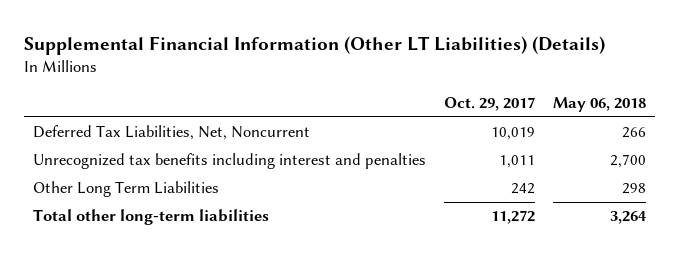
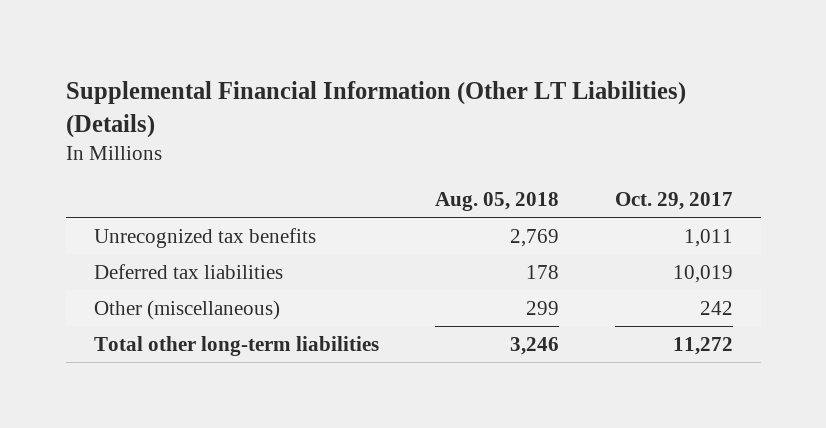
- | Oct. 29, 2017 | May 06, 2018
+ | Aug. 05, 2018 | Oct. 29, 2017
- Deferred Tax Liabilities, Net, Noncurrent | 10,019 | 266
- Unrecognized tax benefits including interest and penalties | 1,011 | 2,700
- Other Long Term Liabilities | 242 | 298
+ Unrecognized tax benefits | 2,769 | 1,011
+ Deferred tax liabilities | 178 | 10,019
+ Other (miscellaneous) | 299 | 242

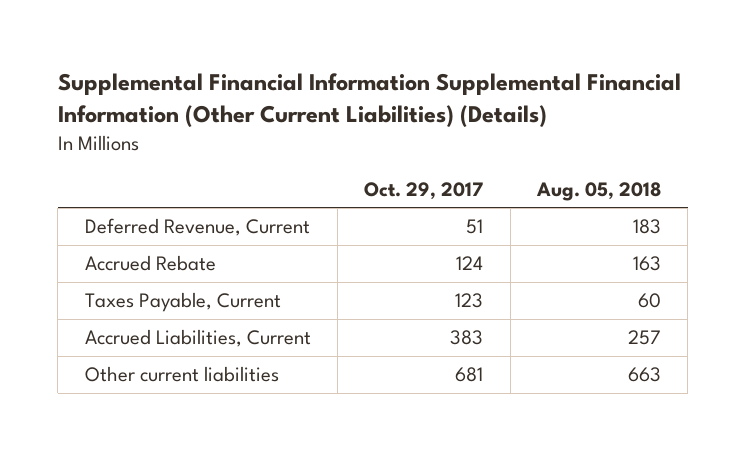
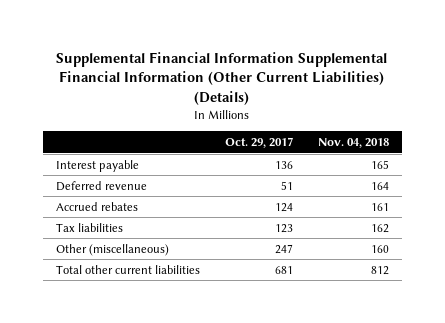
- | Oct. 29, 2017 | Aug. 05, 2018
+ | Oct. 29, 2017 | Nov. 04, 2018
- Deferred Revenue, Current | 51 | 183
- Accrued Rebate | 124 | 163
- Taxes Payable, Current | 123 | 60
- Accrued Liabilities, Current | 383 | 257
- Other current liabilities | 681 | 663
+ Interest payable | 136 | 165
+ Deferred revenue | 51 | 164
+ Accrued rebates | 124 | 161
+ Tax liabilities | 123 | 162
+ Other (miscellaneous) | 247 | 160
+ Total other current liabilities | 681 | 812

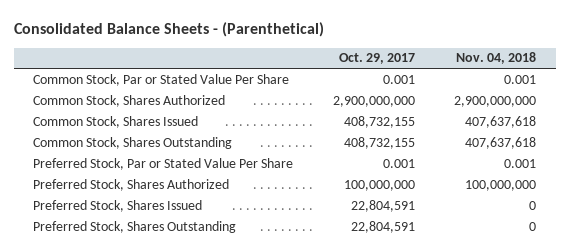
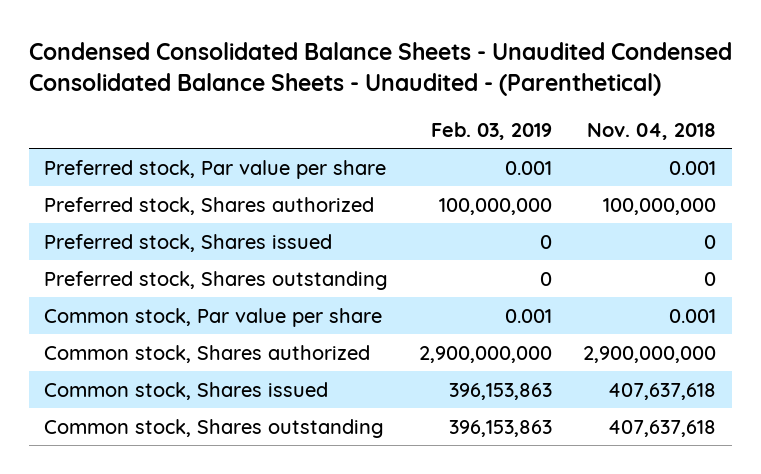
- Consolidated Balance Sheets - (Parenthetical)
+ Condensed Consolidated Balance Sheets - Unaudited Condensed Consolidated Balance Sheets - Unaudited - (Parenthetical)
- | Oct. 29, 2017 | Nov. 04, 2018
+ | Feb. 03, 2019 | Nov. 04, 2018
- Common Stock, Par or Stated Value Per Share | 0.001 | 0.001
- Common Stock, Shares Authorized | 2,900,000,000 | 2,900,000,000
- Common Stock, Shares Issued | 408,732,155 | 407,637,618
- Common Stock, Shares Outstanding | 408,732,155 | 407,637,618
- Preferred Stock, Par or Stated Value Per Share | 0.001 | 0.001
- Preferred Stock, Shares Authorized | 100,000,000 | 100,000,000
- Preferred Stock, Shares Issued | 22,804,591 | 0
- Preferred Stock, Shares Outstanding | 22,804,591 | 0
+ Preferred stock, Par value per share | 0.001 | 0.001
+ Preferred stock, Shares authorized | 100,000,000 | 100,000,000
+ Preferred stock, Shares issued | 0 | 0
+ Preferred stock, Shares outstanding | 0 | 0
+ Common stock, Par value per share | 0.001 | 0.001
+ Common stock, Shares authorized | 2,900,000,000 | 2,900,000,000
+ Common stock, Shares issued | 396,153,863 | 407,637,618
+ Common stock, Shares outstanding | 396,153,863 | 407,637,618

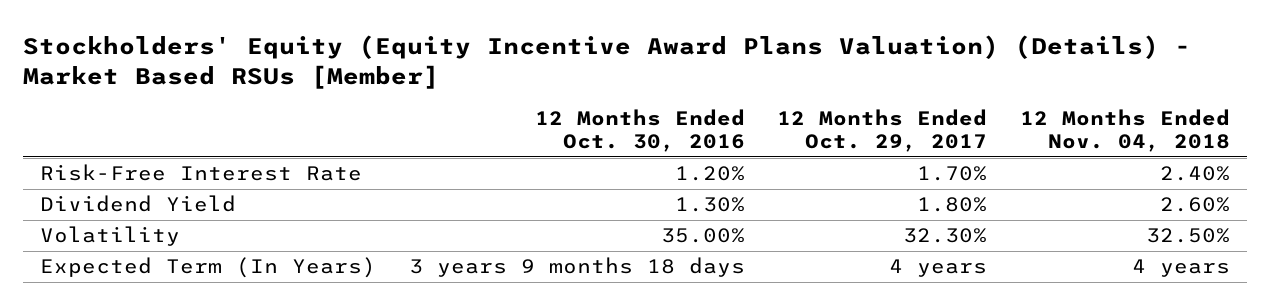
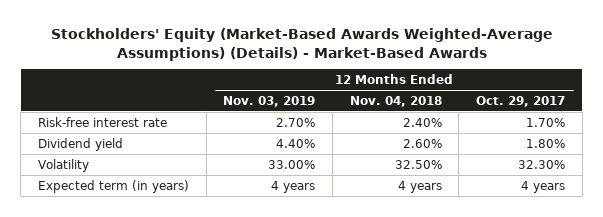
- Stockholders' Equity (Equity Incentive Award Plans Valuation) (Details) - Market Based RSUs [Member]
+ Stockholders' Equity (Market-Based Awards Weighted-Average Assumptions) (Details) - Market-Based Awards
- | 12 Months Ended Oct. 30, 2016 | 12 Months Ended Oct. 29, 2017 | 12 Months Ended Nov. 04, 2018
+ | 12 Months Ended Nov. 03, 2019 | 12 Months Ended Nov. 04, 2018 | 12 Months Ended Oct. 29, 2017
- Risk-Free Interest Rate | 1.20% | 1.70% | 2.40%
- Dividend Yield | 1.30% | 1.80% | 2.60%
+ Risk-free interest rate | 2.70% | 2.40% | 1.70%
+ Dividend yield | 4.40% | 2.60% | 1.80%
- Expected Term (In Years) | 3 years 9 months 18 days | 4 years | 4 years
+ Expected term (in years) | 4 years | 4 years | 4 years

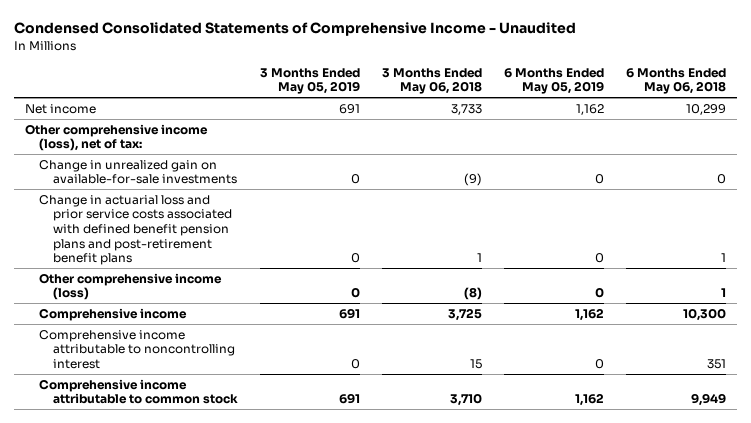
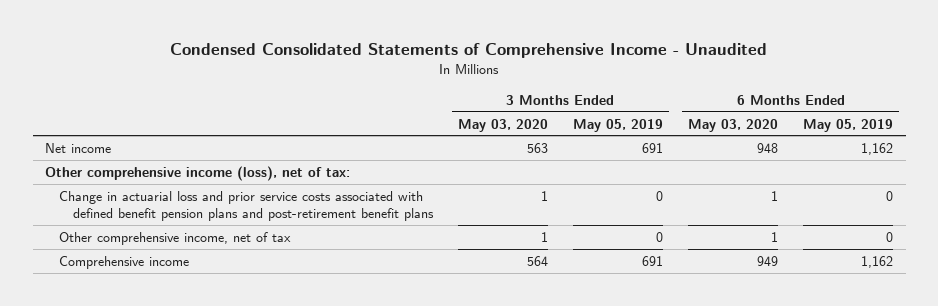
- | 3 Months Ended May 05, 2019 | 3 Months Ended May 06, 2018 | 6 Months Ended May 05, 2019 | 6 Months Ended May 06, 2018
+ | 3 Months Ended May 03, 2020 | 3 Months Ended May 05, 2019 | 6 Months Ended May 03, 2020 | 6 Months Ended May 05, 2019
- Change in unrealized gain on available-for-sale investments | 0 | (9) | 0 | 0
- Other comprehensive income (loss) | 0 | (8) | 0 | 1
+ Other comprehensive income, net of tax | 1 | 0 | 1 | 0
- Comprehensive income attributable to noncontrolling interest | 0 | 15 | 0 | 351
- Comprehensive income attributable to common stock | 691 | 3,710 | 1,162 | 9,949

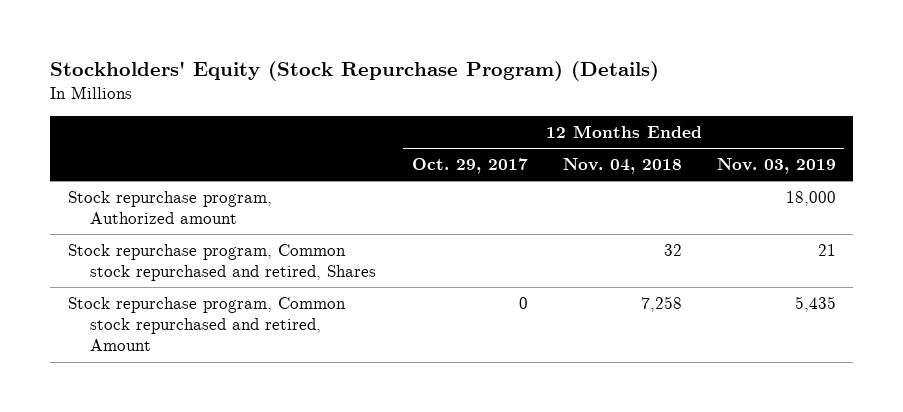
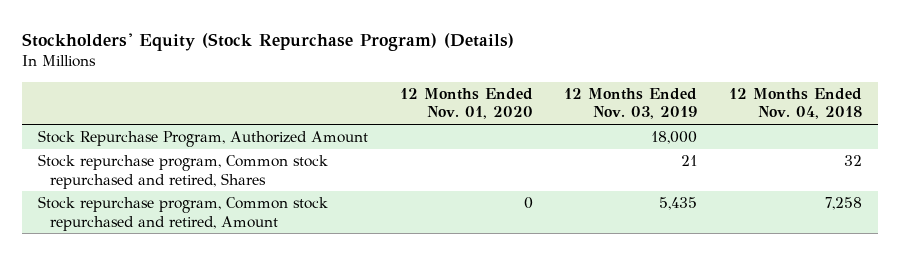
- | 12 Months Ended Oct. 29, 2017 | 12 Months Ended Nov. 04, 2018 | 12 Months Ended Nov. 03, 2019
+ | 12 Months Ended Nov. 01, 2020 | 12 Months Ended Nov. 03, 2019 | 12 Months Ended Nov. 04, 2018
- Stock repurchase program, Authorized amount | | | 18,000
+ Stock Repurchase Program, Authorized Amount | | 18,000 |

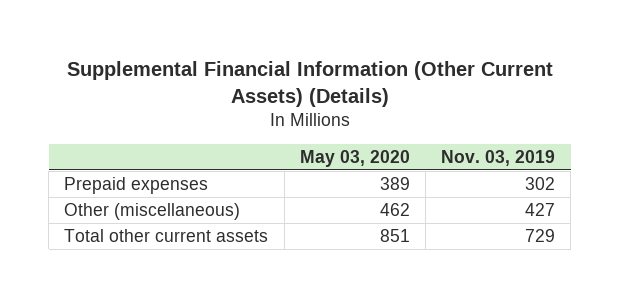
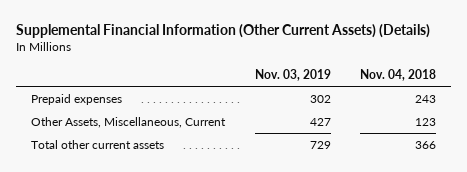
- | May 03, 2020 | Nov. 03, 2019
+ | Nov. 03, 2019 | Nov. 04, 2018
- Other (miscellaneous) | 462 | 427
+ Other Assets, Miscellaneous, Current | 427 | 123

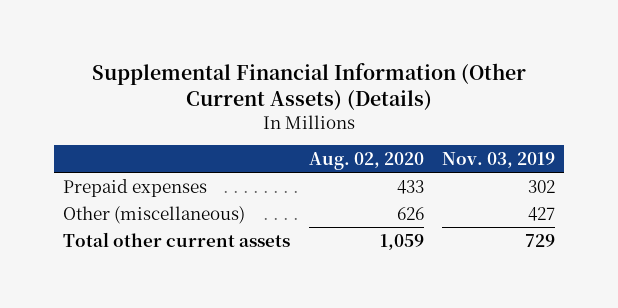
- | Nov. 03, 2019 | Nov. 04, 2018
+ | Aug. 02, 2020 | Nov. 03, 2019
- Other Assets, Miscellaneous, Current | 427 | 123
+ Other (miscellaneous) | 626 | 427

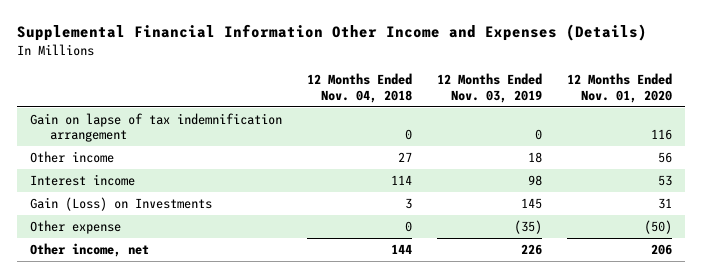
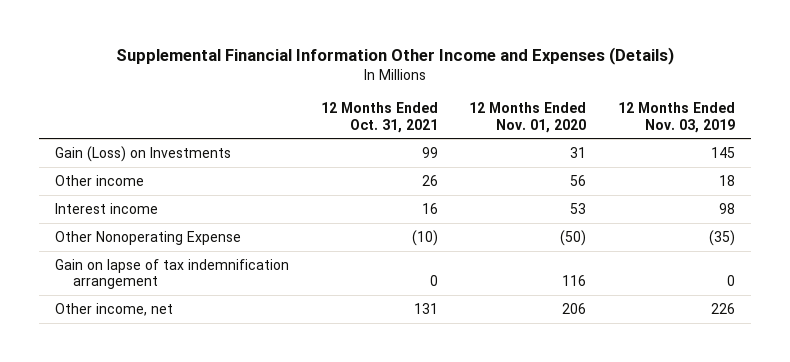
- | 12 Months Ended Nov. 04, 2018 | 12 Months Ended Nov. 03, 2019 | 12 Months Ended Nov. 01, 2020
+ | 12 Months Ended Oct. 31, 2021 | 12 Months Ended Nov. 01, 2020 | 12 Months Ended Nov. 03, 2019
moved up: Gain (Loss) on Investments | 99 | 31 | 145
- Other expense | 0 | (35) | (50)
+ Other Nonoperating Expense | (10) | (50) | (35)
moved down: Gain on lapse of tax indemnification arrangement | 0 | 116 | 0

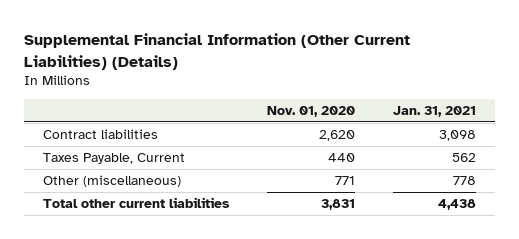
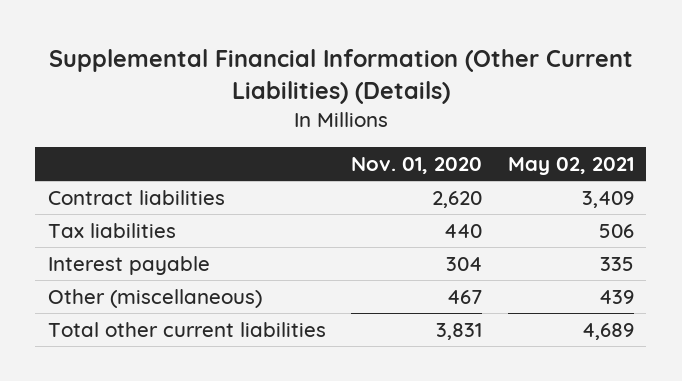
- | Nov. 01, 2020 | Jan. 31, 2021
+ | Nov. 01, 2020 | May 02, 2021
- Taxes Payable, Current | 440 | 562
- Other (miscellaneous) | 771 | 778
+ Tax liabilities | 440 | 506
+ Interest payable | 304 | 335
+ Other (miscellaneous) | 467 | 439

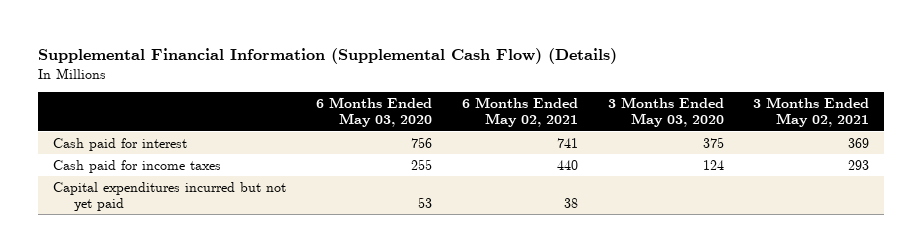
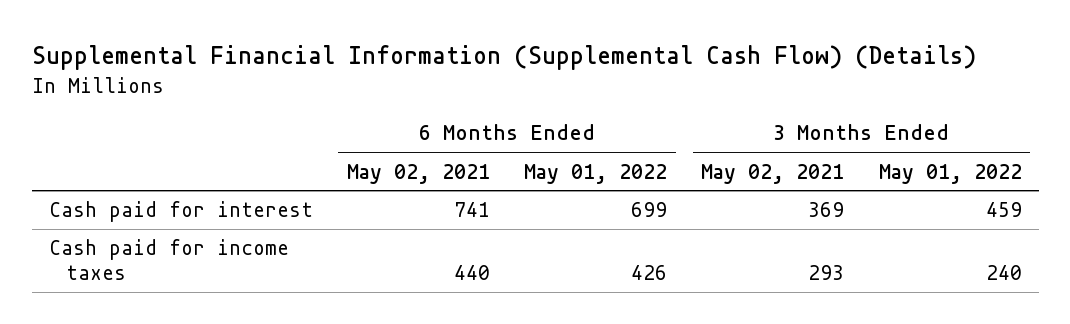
- | 6 Months Ended May 03, 2020 | 6 Months Ended May 02, 2021 | 3 Months Ended May 03, 2020 | 3 Months Ended May 02, 2021
+ | 6 Months Ended May 02, 2021 | 6 Months Ended May 01, 2022 | 3 Months Ended May 02, 2021 | 3 Months Ended May 01, 2022
- Capital expenditures incurred but not yet paid | 53 | 38 | |

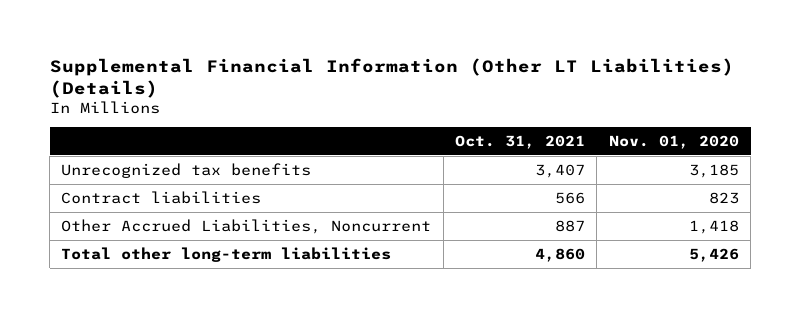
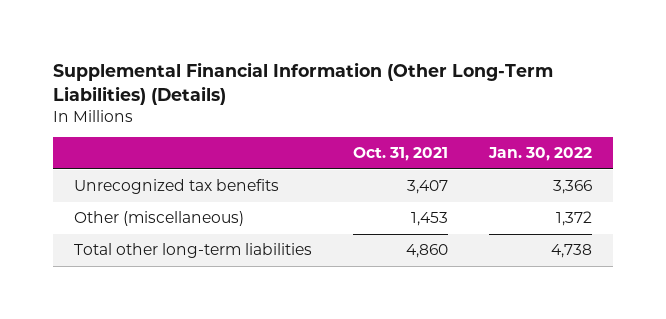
- Supplemental Financial Information (Other LT Liabilities) (Details)
+ Supplemental Financial Information (Other Long-Term Liabilities) (Details)
- | Oct. 31, 2021 | Nov. 01, 2020
+ | Oct. 31, 2021 | Jan. 30, 2022
- Contract liabilities | 566 | 823
- Other Accrued Liabilities, Noncurrent | 887 | 1,418
+ Other (miscellaneous) | 1,453 | 1,372

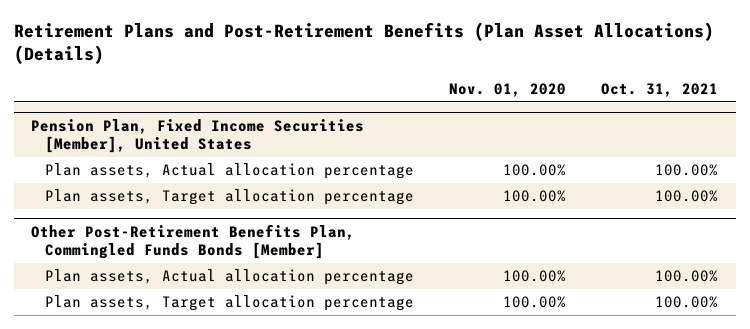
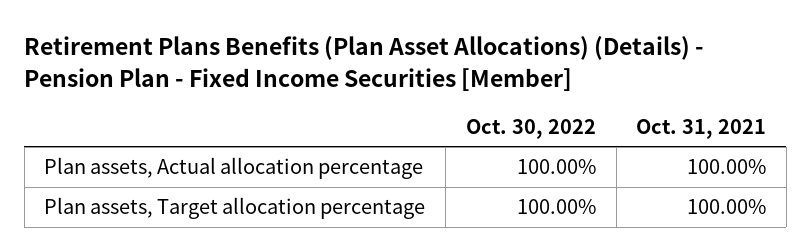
- Retirement Plans and Post-Retirement Benefits (Plan Asset Allocations) (Details)
+ Retirement Plans Benefits (Plan Asset Allocations) (Details) - Pension Plan - Fixed Income Securities [Member]
- | Nov. 01, 2020 | Oct. 31, 2021
+ | Oct. 30, 2022 | Oct. 31, 2021
- Pension Plan, Fixed Income Securities [Member], United States
- Other Post-Retirement Benefits Plan, Commingled Funds Bonds [Member]
- Plan assets, Actual allocation percentage | 100.00% | 100.00%
- Plan assets, Target allocation percentage | 100.00% | 100.00%

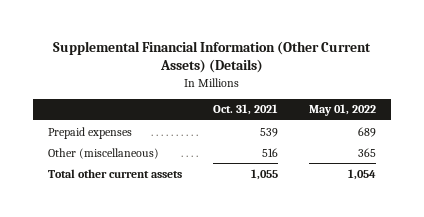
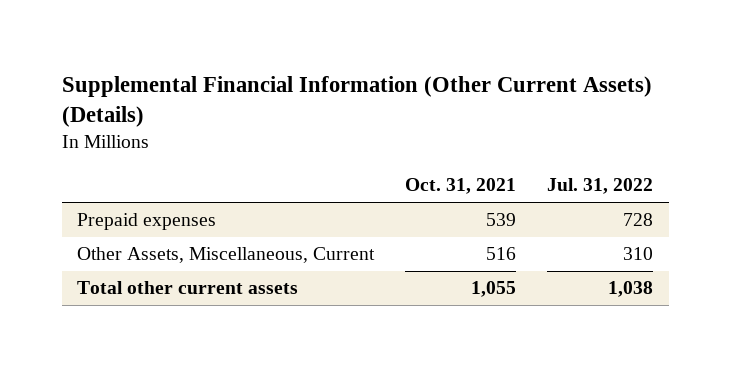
- | Oct. 31, 2021 | May 01, 2022
+ | Oct. 31, 2021 | Jul. 31, 2022
- Other (miscellaneous) | 516 | 365
+ Other Assets, Miscellaneous, Current | 516 | 310

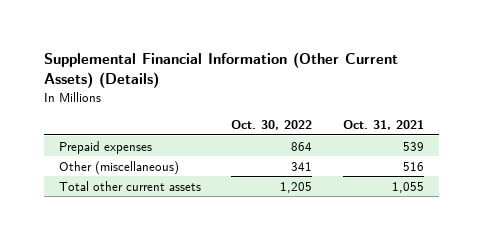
- | Oct. 31, 2021 | Jul. 31, 2022
+ | Oct. 30, 2022 | Oct. 31, 2021
- Other Assets, Miscellaneous, Current | 516 | 310
+ Other (miscellaneous) | 341 | 516

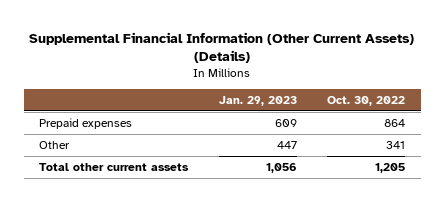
- | Oct. 30, 2022 | Oct. 31, 2021
+ | Jan. 29, 2023 | Oct. 30, 2022
- Other (miscellaneous) | 341 | 516
+ Other | 447 | 341

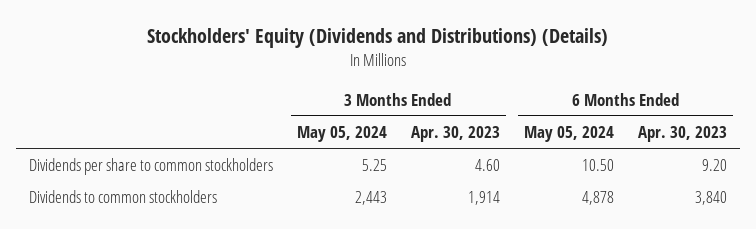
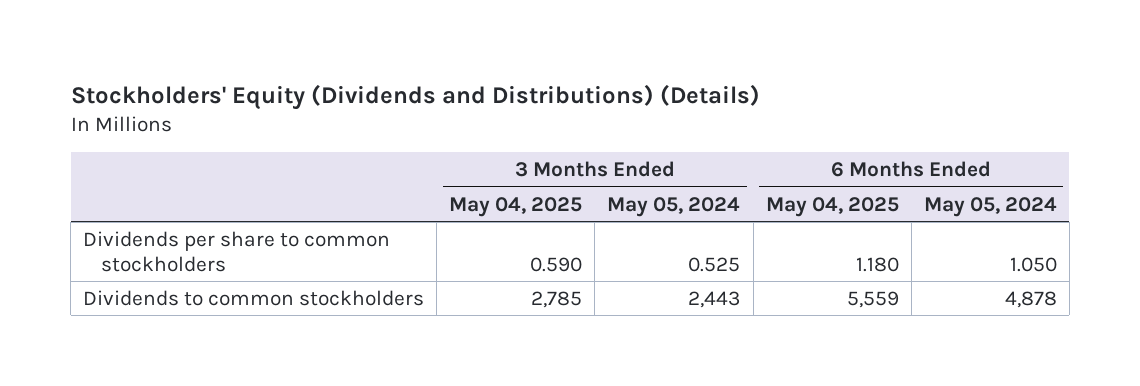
- | 3 Months Ended May 05, 2024 | 3 Months Ended Apr. 30, 2023 | 6 Months Ended May 05, 2024 | 6 Months Ended Apr. 30, 2023
+ | 3 Months Ended May 04, 2025 | 3 Months Ended May 05, 2024 | 6 Months Ended May 04, 2025 | 6 Months Ended May 05, 2024
- Dividends per share to common stockholders | 5.25 | 4.60 | 10.50 | 9.20
+ Dividends per share to common stockholders | 0.590 | 0.525 | 1.180 | 1.050

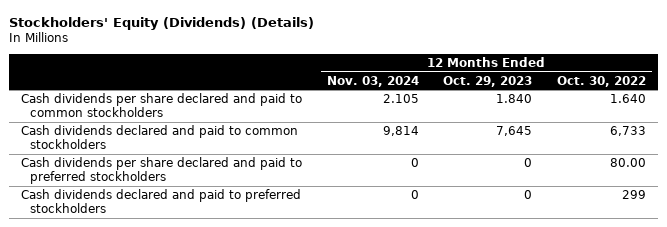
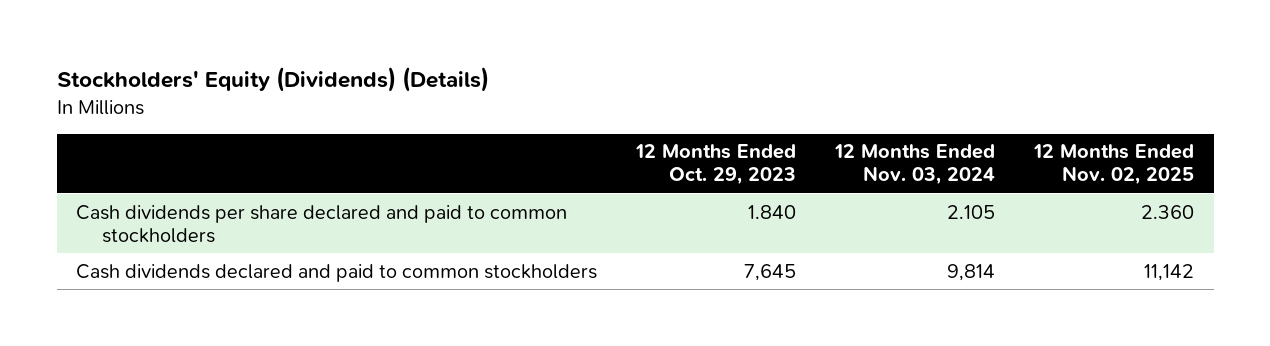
- | 12 Months Ended Nov. 03, 2024 | 12 Months Ended Oct. 29, 2023 | 12 Months Ended Oct. 30, 2022
+ | 12 Months Ended Oct. 29, 2023 | 12 Months Ended Nov. 03, 2024 | 12 Months Ended Nov. 02, 2025
- Cash dividends per share declared and paid to preferred stockholders | 0 | 0 | 80.00
- Cash dividends declared and paid to preferred stockholders | 0 | 0 | 299

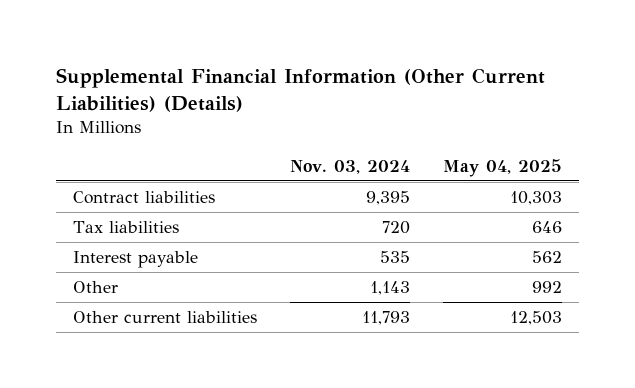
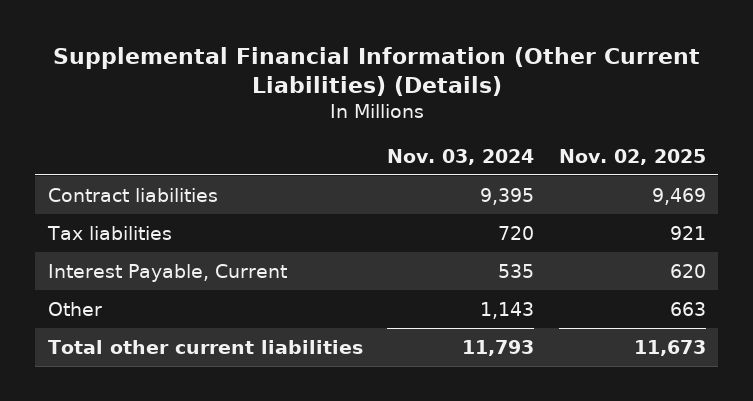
- | Nov. 03, 2024 | May 04, 2025
+ | Nov. 03, 2024 | Nov. 02, 2025
- Interest payable | 535 | 562
+ Interest Payable, Current | 535 | 620
- Other current liabilities | 11,793 | 12,503
+ Total other current liabilities | 11,793 | 11,673

